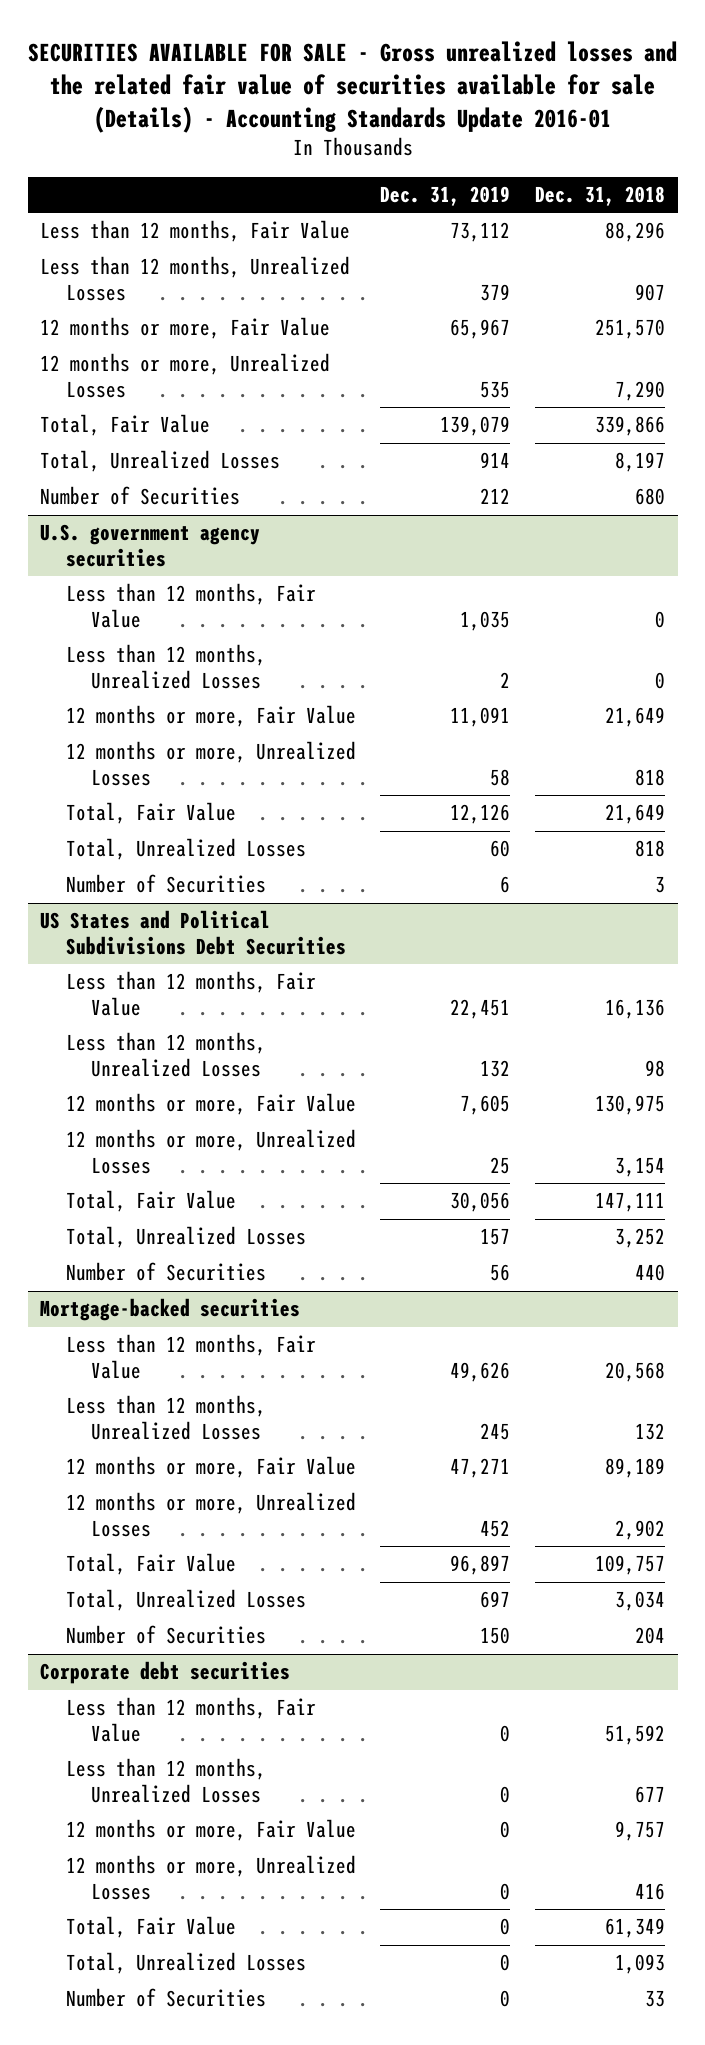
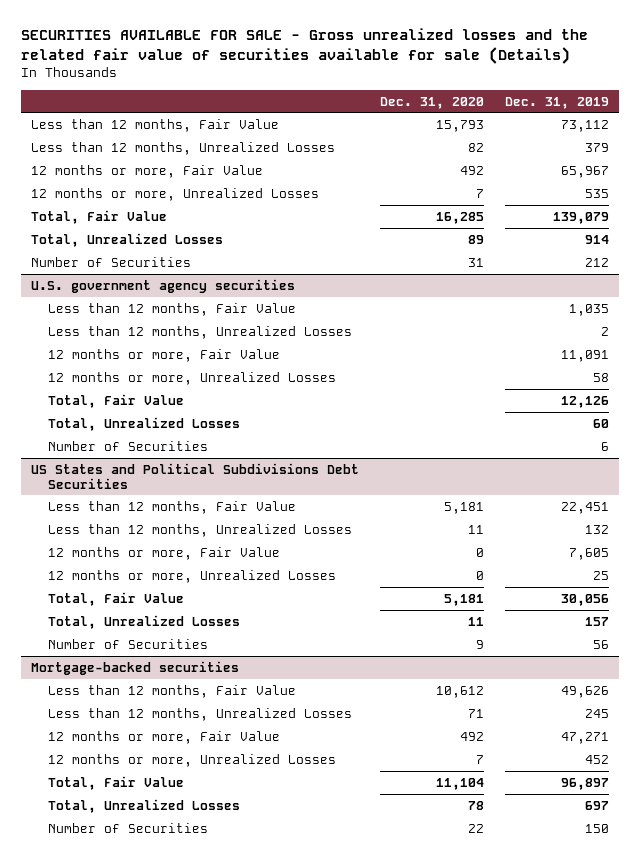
- SECURITIES AVAILABLE FOR SALE - Gross unrealized losses and the related fair value of securities available for sale (Details) - Accounting Standards Update 2016-01
+ SECURITIES AVAILABLE FOR SALE - Gross unrealized losses and the related fair value of securities available for sale (Details)
- | Dec. 31, 2019 | Dec. 31, 2018
+ | Dec. 31, 2020 | Dec. 31, 2019
- Corporate debt securities
- Less than 12 months, Fair Value | 0 | 51,592
- Less than 12 months, Unrealized Losses | 0 | 677
- 12 months or more, Fair Value | 0 | 9,757
- 12 months or more, Unrealized Losses | 0 | 416
- Total, Fair Value | 0 | 61,349
- Total, Unrealized Losses | 0 | 1,093
- Number of Securities | 0 | 33

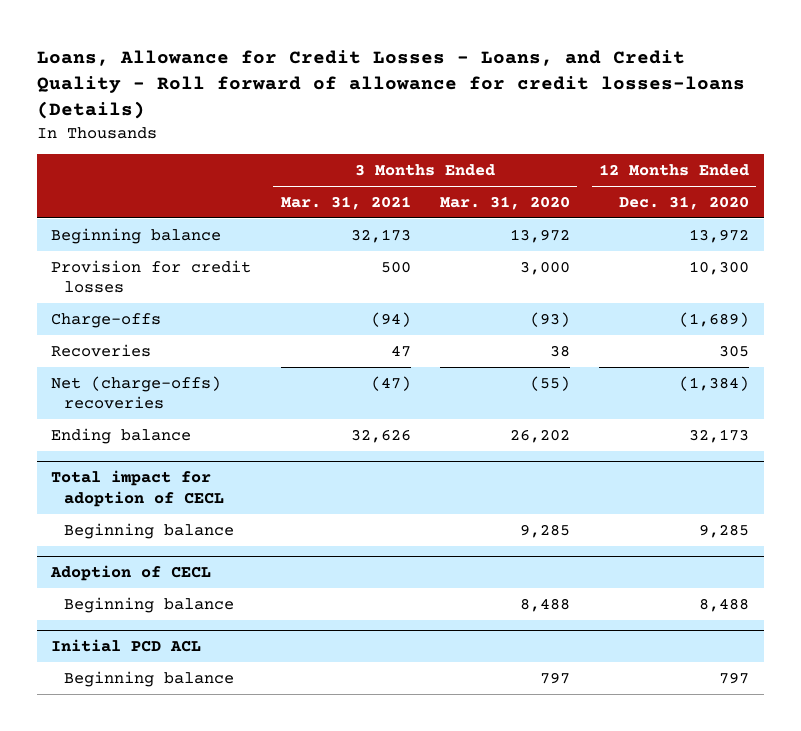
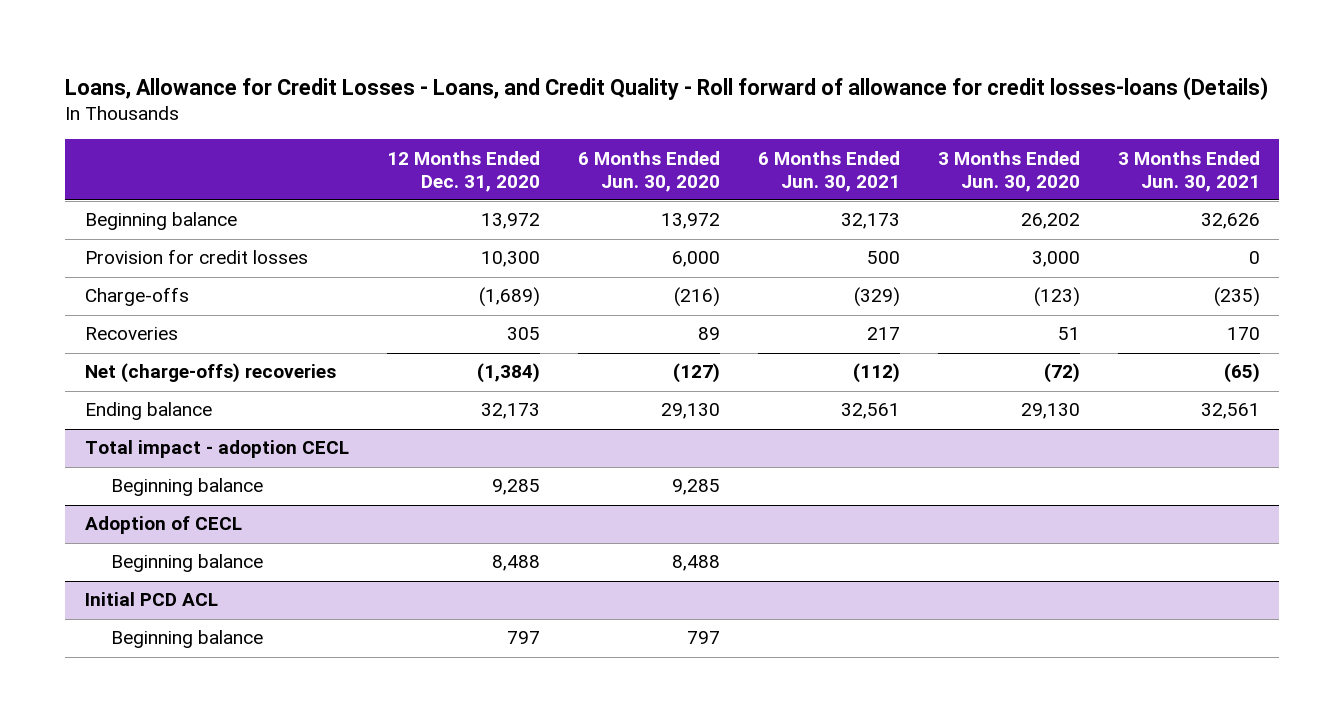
- | 3 Months Ended Mar. 31, 2021 | 3 Months Ended Mar. 31, 2020 | 12 Months Ended Dec. 31, 2020
+ | 12 Months Ended Dec. 31, 2020 | 6 Months Ended Jun. 30, 2020 | 6 Months Ended Jun. 30, 2021 | 3 Months Ended Jun. 30, 2020 | 3 Months Ended Jun. 30, 2021
- Total impact for adoption of CECL
+ Total impact - adoption CECL

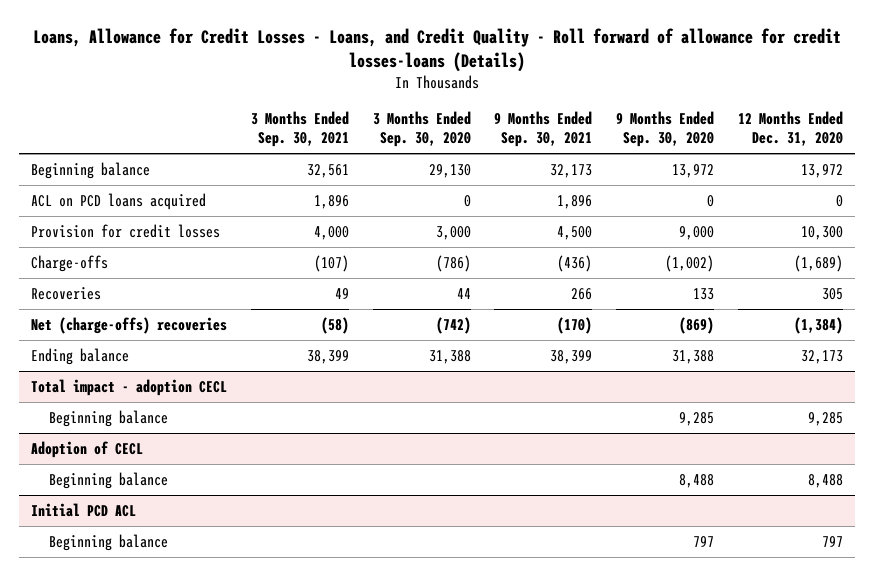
- | 12 Months Ended Dec. 31, 2020 | 6 Months Ended Jun. 30, 2020 | 6 Months Ended Jun. 30, 2021 | 3 Months Ended Jun. 30, 2020 | 3 Months Ended Jun. 30, 2021
+ | 3 Months Ended Sep. 30, 2021 | 3 Months Ended Sep. 30, 2020 | 9 Months Ended Sep. 30, 2021 | 9 Months Ended Sep. 30, 2020 | 12 Months Ended Dec. 31, 2020
+ ACL on PCD loans acquired | 1,896 | 0 | 1,896 | 0 | 0

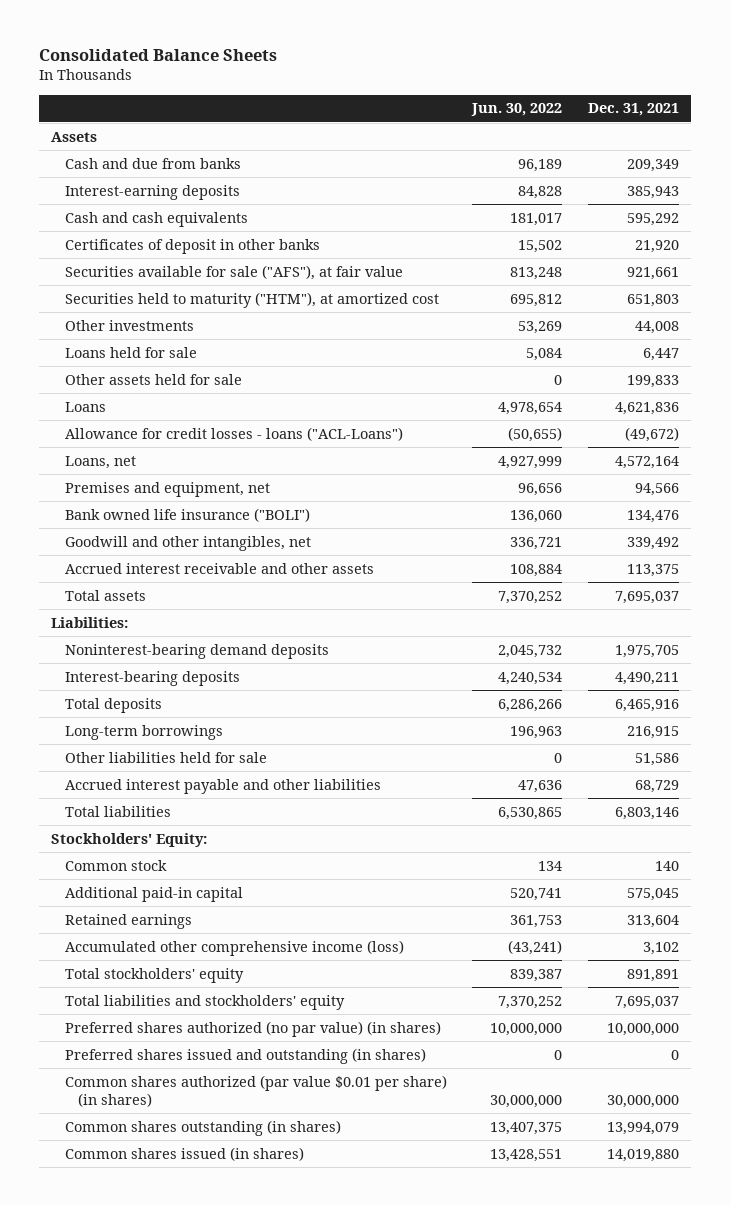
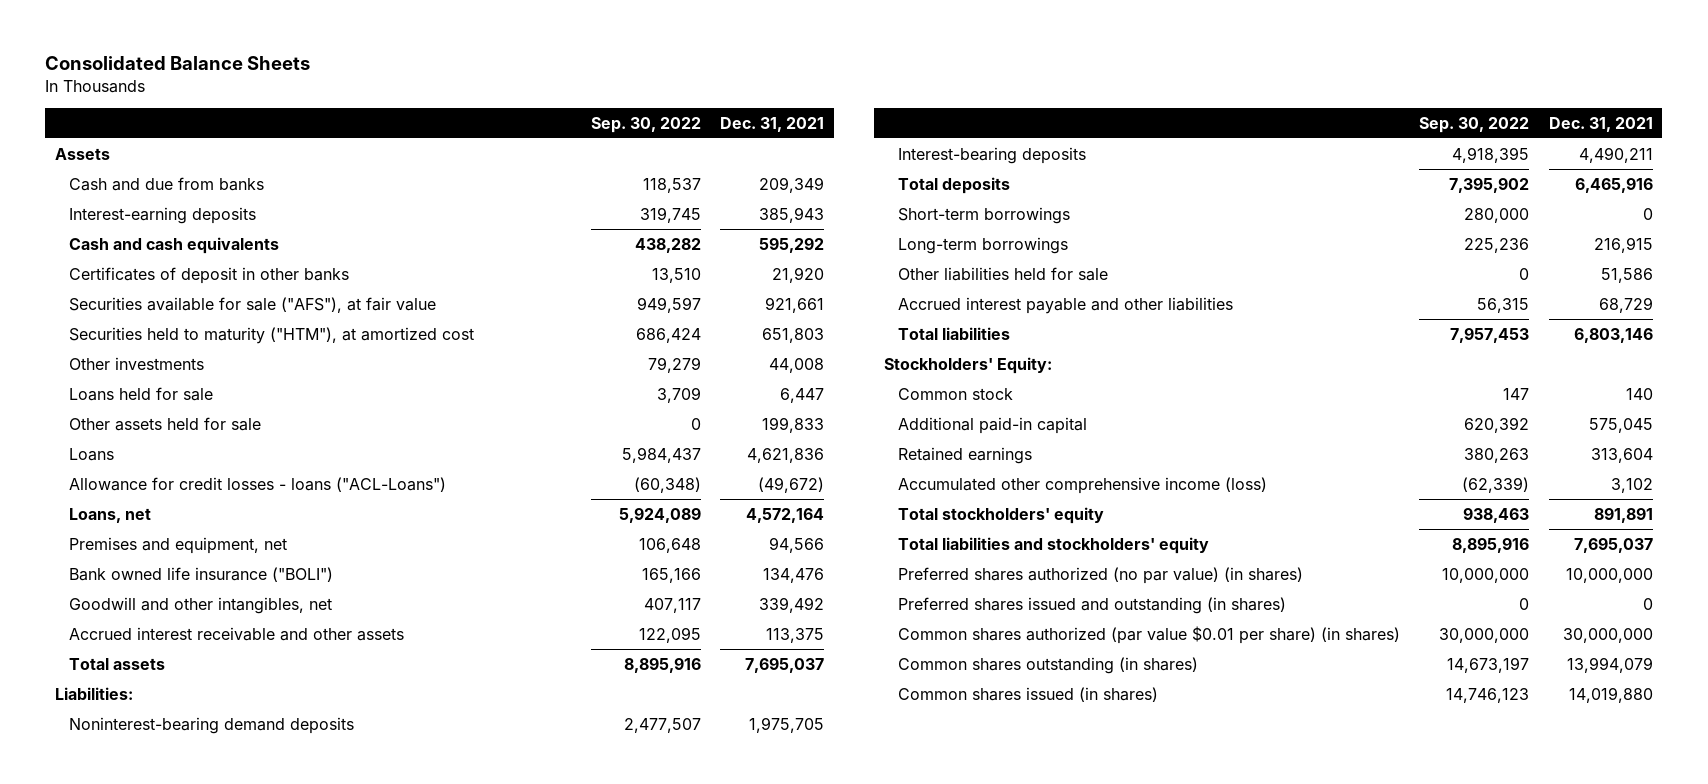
- | Jun. 30, 2022 | Dec. 31, 2021
+ | Sep. 30, 2022 | Dec. 31, 2021
+ Short-term borrowings | 280,000 | 0

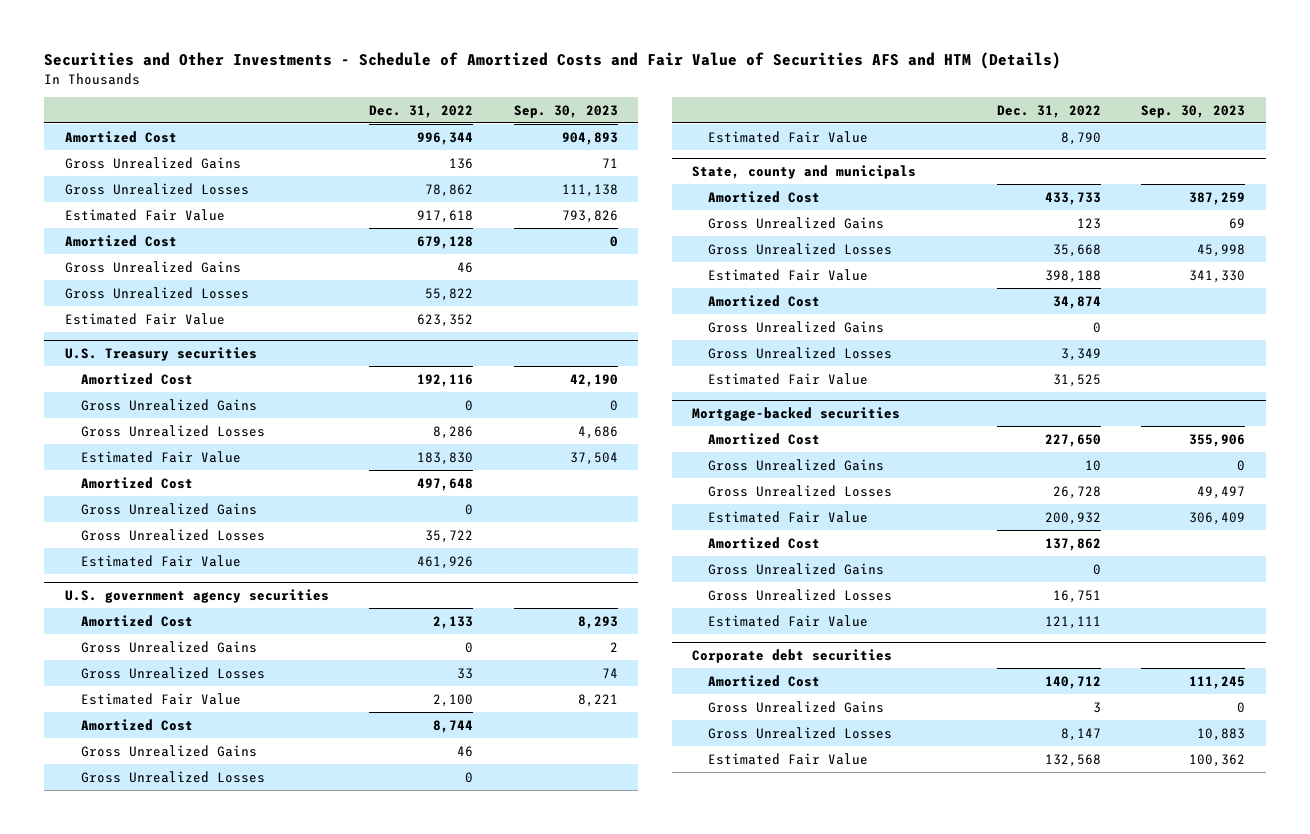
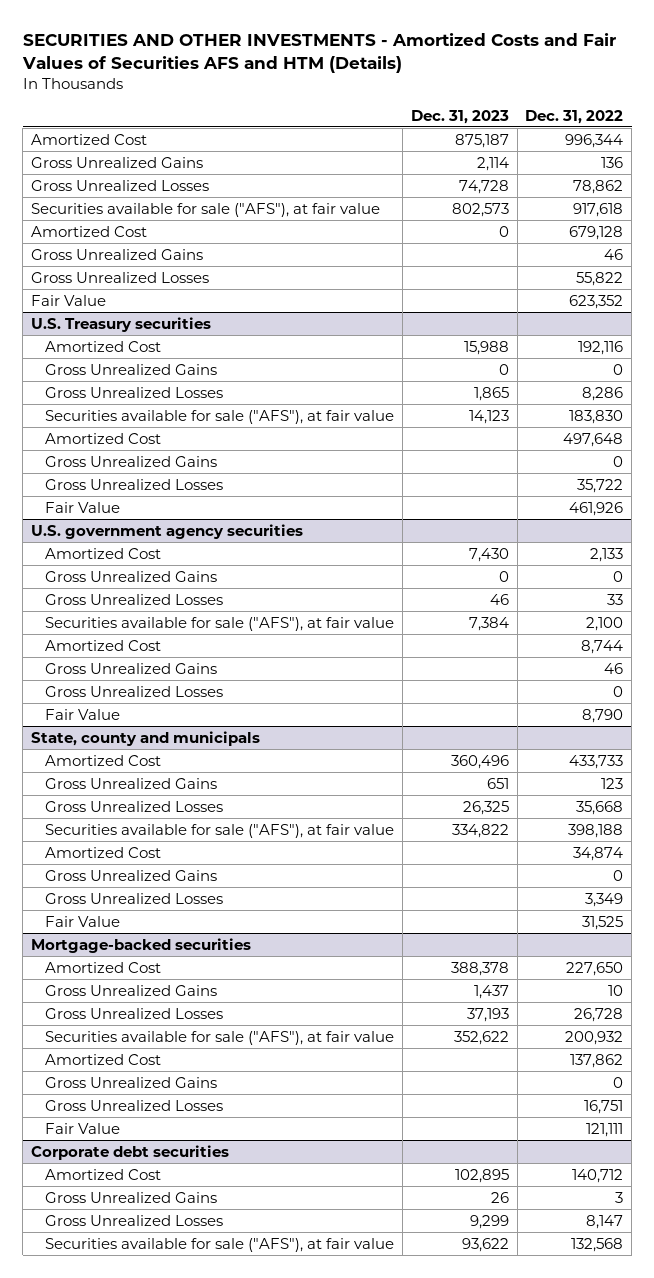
- Securities and Other Investments - Schedule of Amortized Costs and Fair Value of Securities AFS and HTM (Details)
+ SECURITIES AND OTHER INVESTMENTS - Amortized Costs and Fair Values of Securities AFS and HTM (Details)
- | Dec. 31, 2022 | Sep. 30, 2023
+ | Dec. 31, 2023 | Dec. 31, 2022
- Estimated Fair Value | 917,618 | 793,826
+ Securities available for sale ("AFS"), at fair value | 802,573 | 917,618
- Estimated Fair Value | 623,352 |
+ Fair Value | | 623,352
@ U.S. Treasury securities
- Estimated Fair Value | 183,830 | 37,504
+ Securities available for sale ("AFS"), at fair value | 14,123 | 183,830
- Estimated Fair Value | 461,926 |
+ Fair Value | | 461,926
@ U.S. government agency securities
- Estimated Fair Value | 2,100 | 8,221
+ Securities available for sale ("AFS"), at fair value | 7,384 | 2,100
- Estimated Fair Value | 8,790 |
+ Fair Value | | 8,790
@ State, county and municipals
- Estimated Fair Value | 398,188 | 341,330
+ Securities available for sale ("AFS"), at fair value | 334,822 | 398,188
- Estimated Fair Value | 31,525 |
+ Fair Value | | 31,525
@ Mortgage-backed securities
- Estimated Fair Value | 200,932 | 306,409
+ Securities available for sale ("AFS"), at fair value | 352,622 | 200,932
- Estimated Fair Value | 121,111 |
+ Fair Value | | 121,111
@ Corporate debt securities
- Estimated Fair Value | 132,568 | 100,362
+ Securities available for sale ("AFS"), at fair value | 93,622 | 132,568

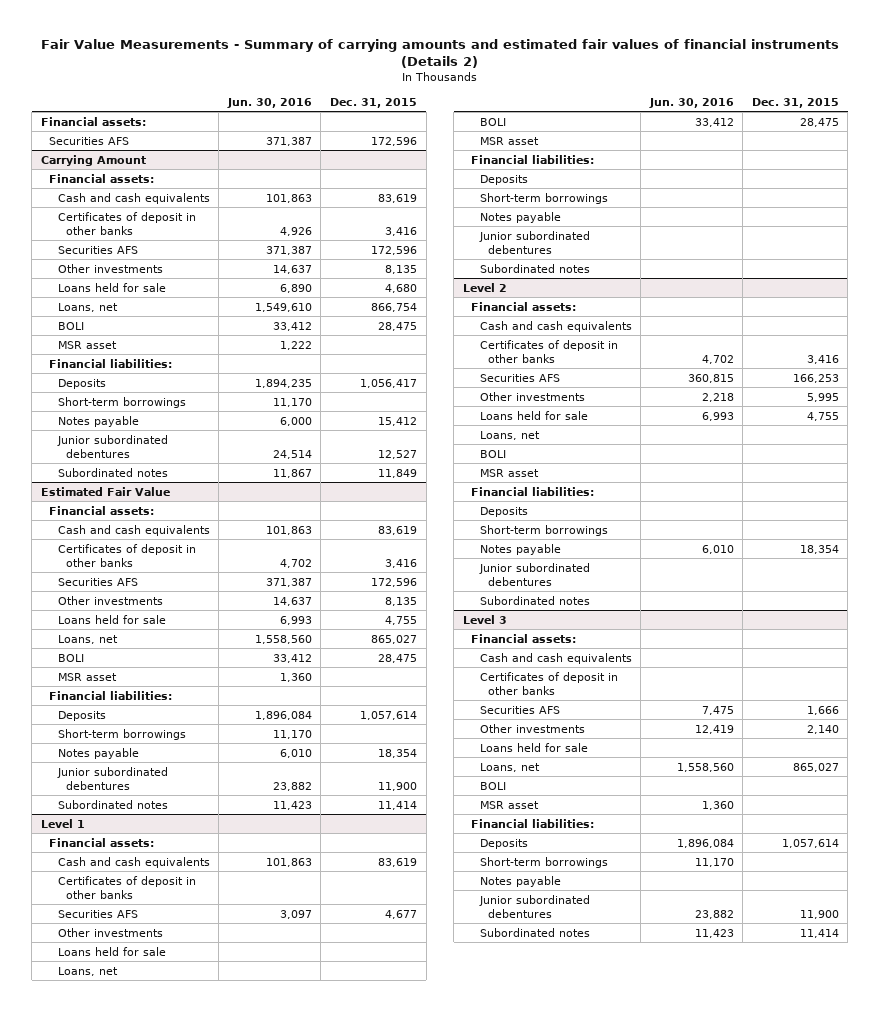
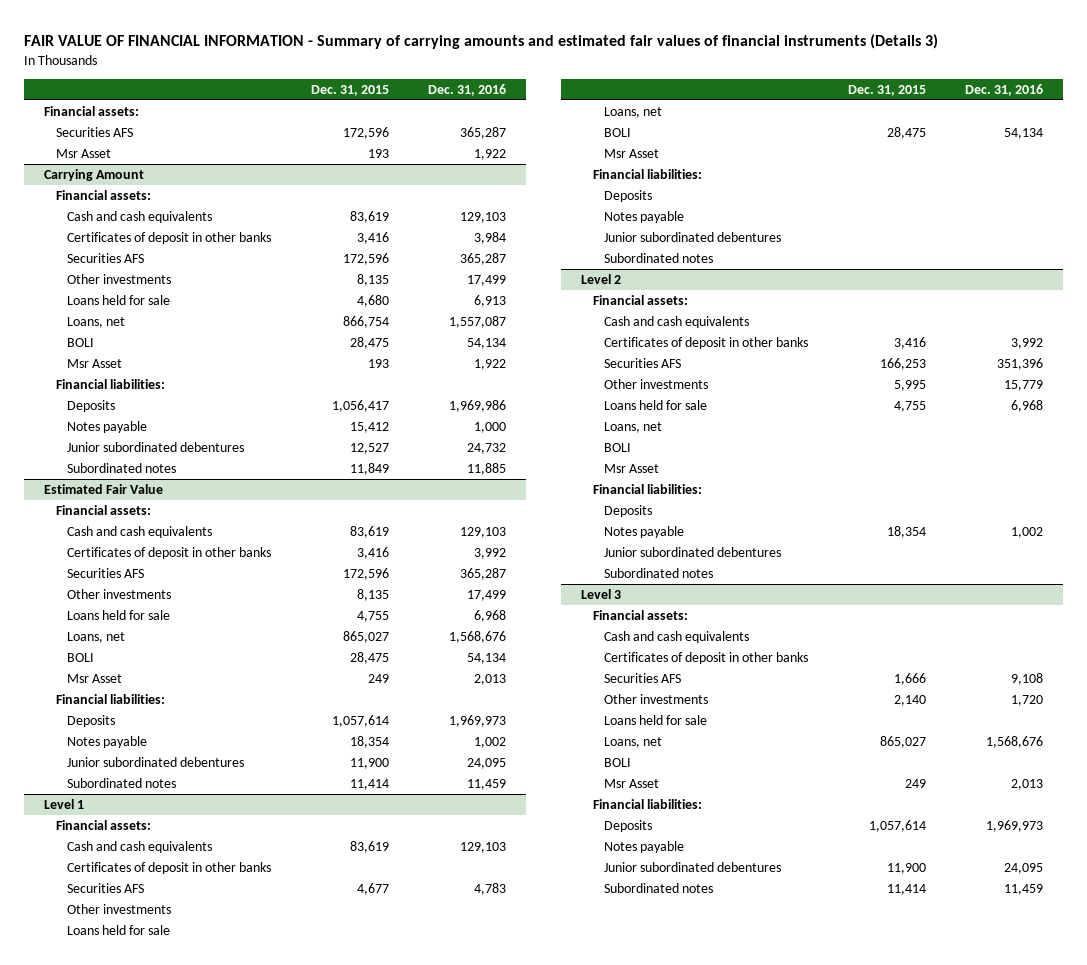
- Fair Value Measurements - Summary of carrying amounts and estimated fair values of financial instruments (Details 2)
+ FAIR VALUE OF FINANCIAL INFORMATION - Summary of carrying amounts and estimated fair values of financial instruments (Details 3)
- | Jun. 30, 2016 | Dec. 31, 2015
+ | Dec. 31, 2015 | Dec. 31, 2016
+ Msr Asset | 193 | 1,922
@ Carrying Amount
- MSR asset | 1,222 |
+ Msr Asset | 193 | 1,922
- Short-term borrowings | 11,170 |
@ Estimated Fair Value
- MSR asset | 1,360 |
+ Msr Asset | 249 | 2,013
- Short-term borrowings | 11,170 |
@ Level 1
- MSR asset
+ Msr Asset
- Short-term borrowings
@ Level 2
- MSR asset
+ Msr Asset
- Short-term borrowings
@ Level 3
- MSR asset | 1,360 |
+ Msr Asset | 249 | 2,013
- Short-term borrowings | 11,170 |

